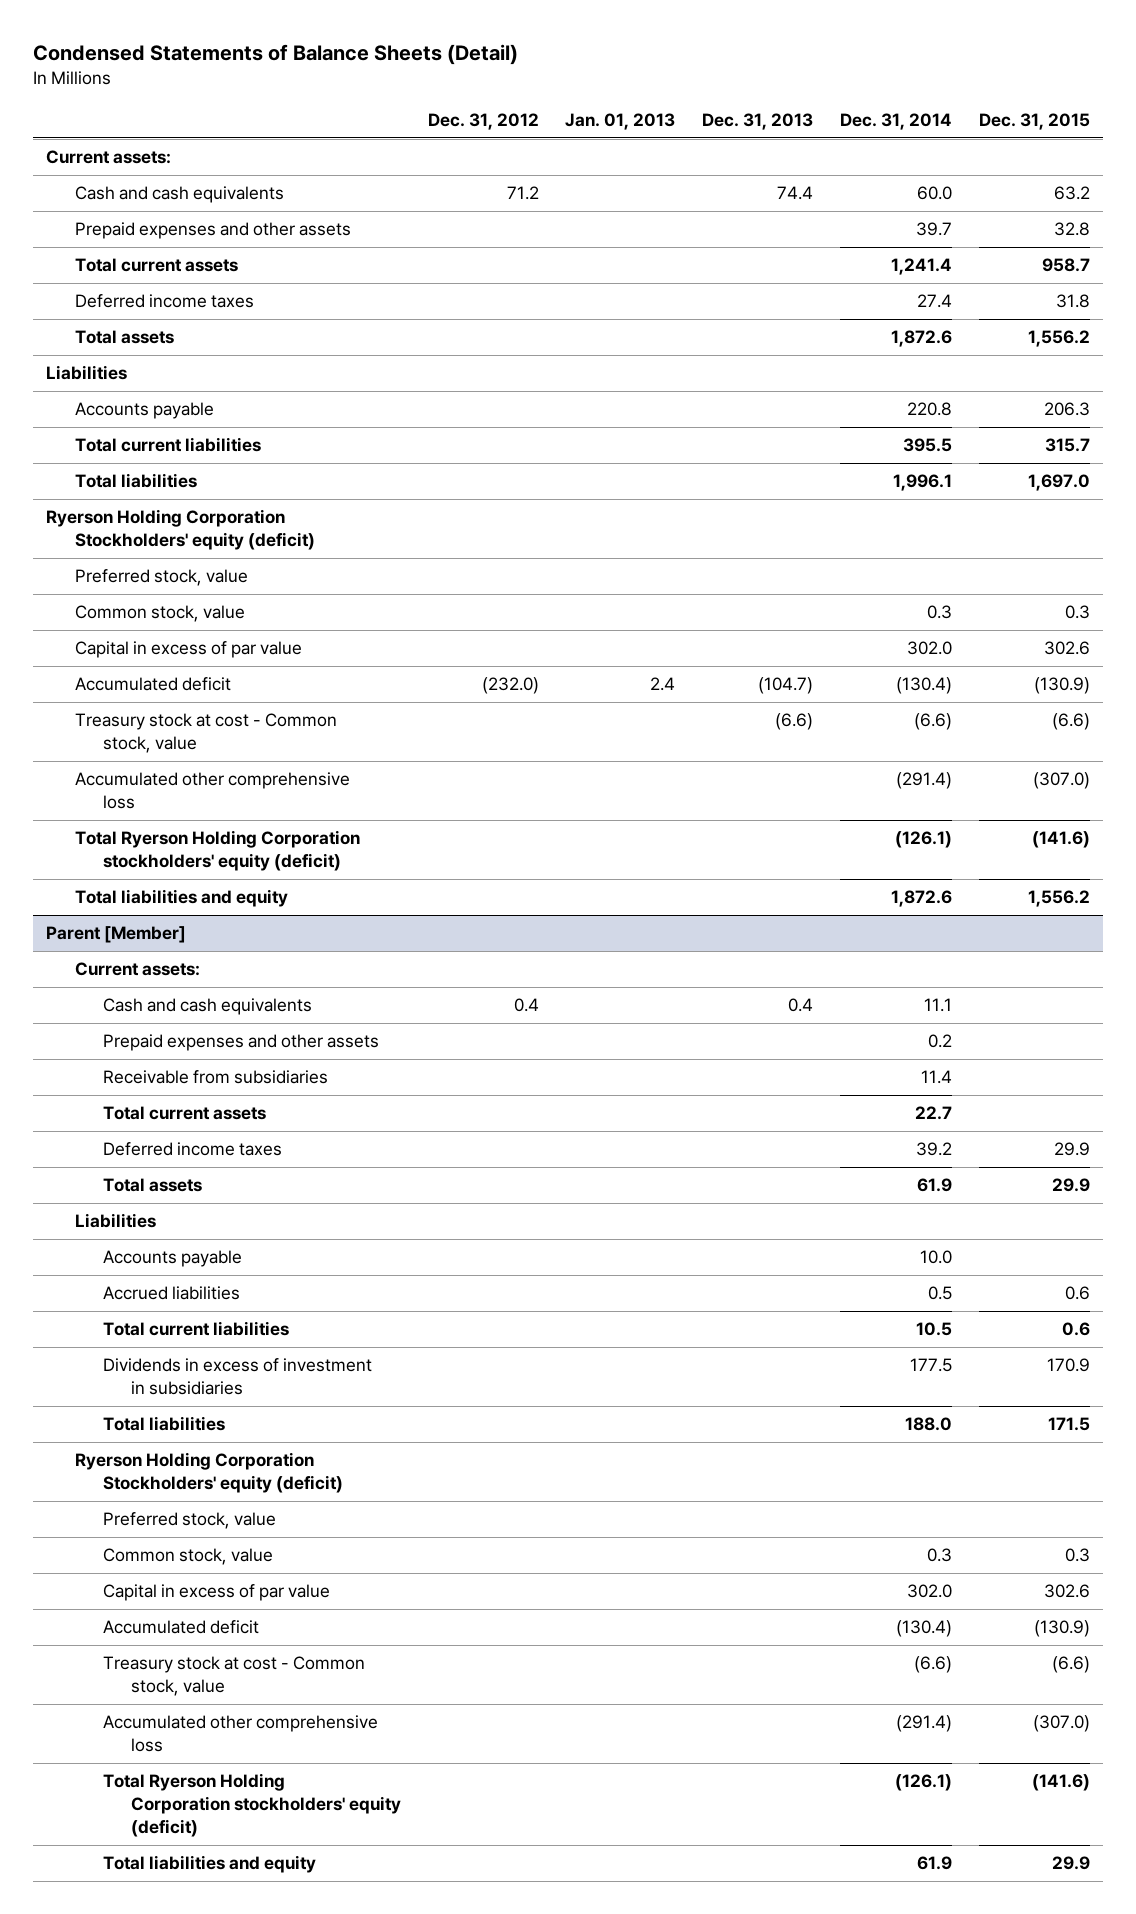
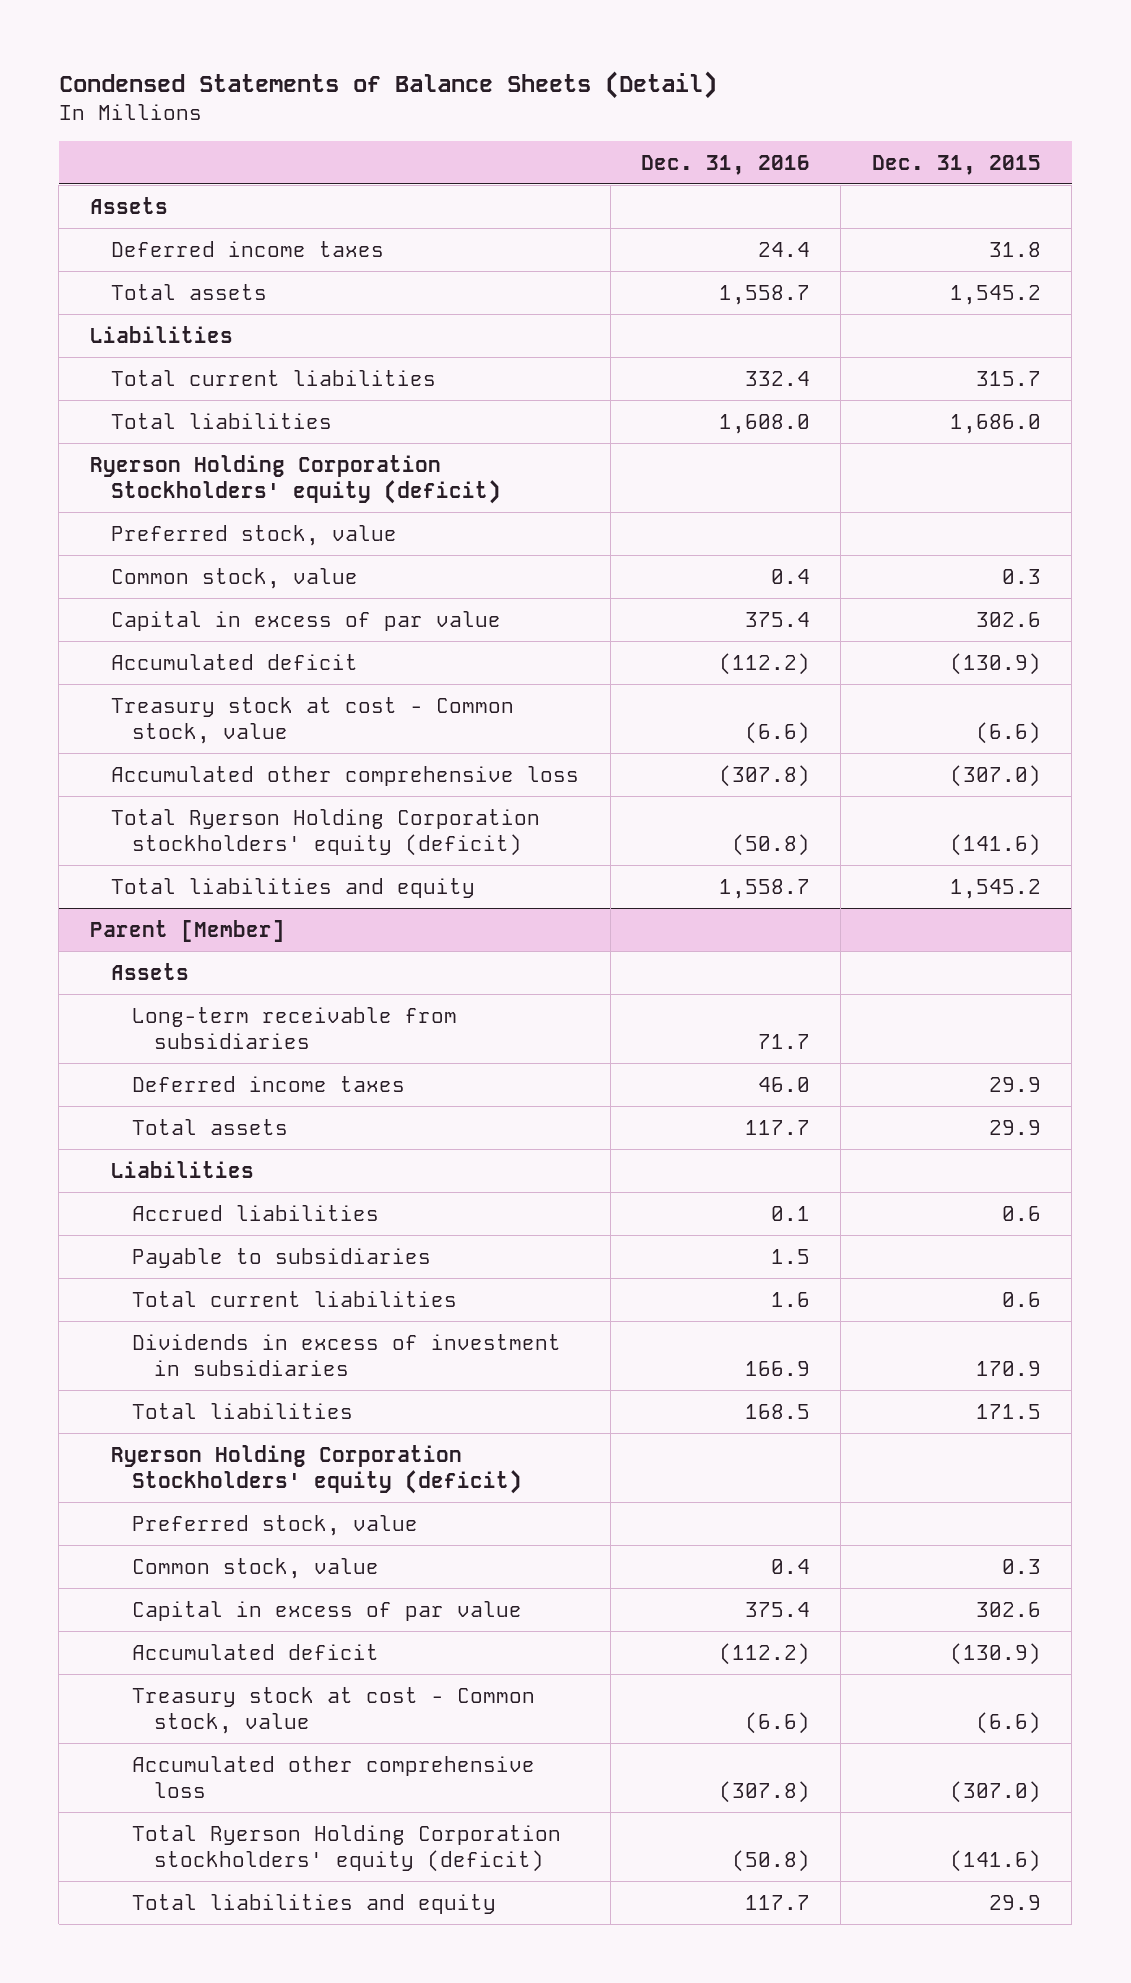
- | Dec. 31, 2012 | Jan. 01, 2013 | Dec. 31, 2013 | Dec. 31, 2014 | Dec. 31, 2015
+ | Dec. 31, 2016 | Dec. 31, 2015
- Current assets:
- Cash and cash equivalents | 71.2 | | 74.4 | 60.0 | 63.2
- Prepaid expenses and other assets | | | | 39.7 | 32.8
- Total current assets | | | | 1,241.4 | 958.7
+ Assets
- Total assets | | | | 1,872.6 | 1,556.2
+ Total assets | 1,558.7 | 1,545.2
- Accounts payable | | | | 220.8 | 206.3
- Total liabilities | | | | 1,996.1 | 1,697.0
+ Total liabilities | 1,608.0 | 1,686.0
- Total liabilities and equity | | | | 1,872.6 | 1,556.2
+ Total liabilities and equity | 1,558.7 | 1,545.2
@ Parent [Member]
- Current assets:
- Cash and cash equivalents | 0.4 | | 0.4 | 11.1 |
- Prepaid expenses and other assets | | | | 0.2 |
- Receivable from subsidiaries | | | | 11.4 |
- Total current assets | | | | 22.7 |
+ Assets
+ Long-term receivable from subsidiaries | 71.7 |
- Accounts payable | | | | 10.0 |
+ Payable to subsidiaries | 1.5 |

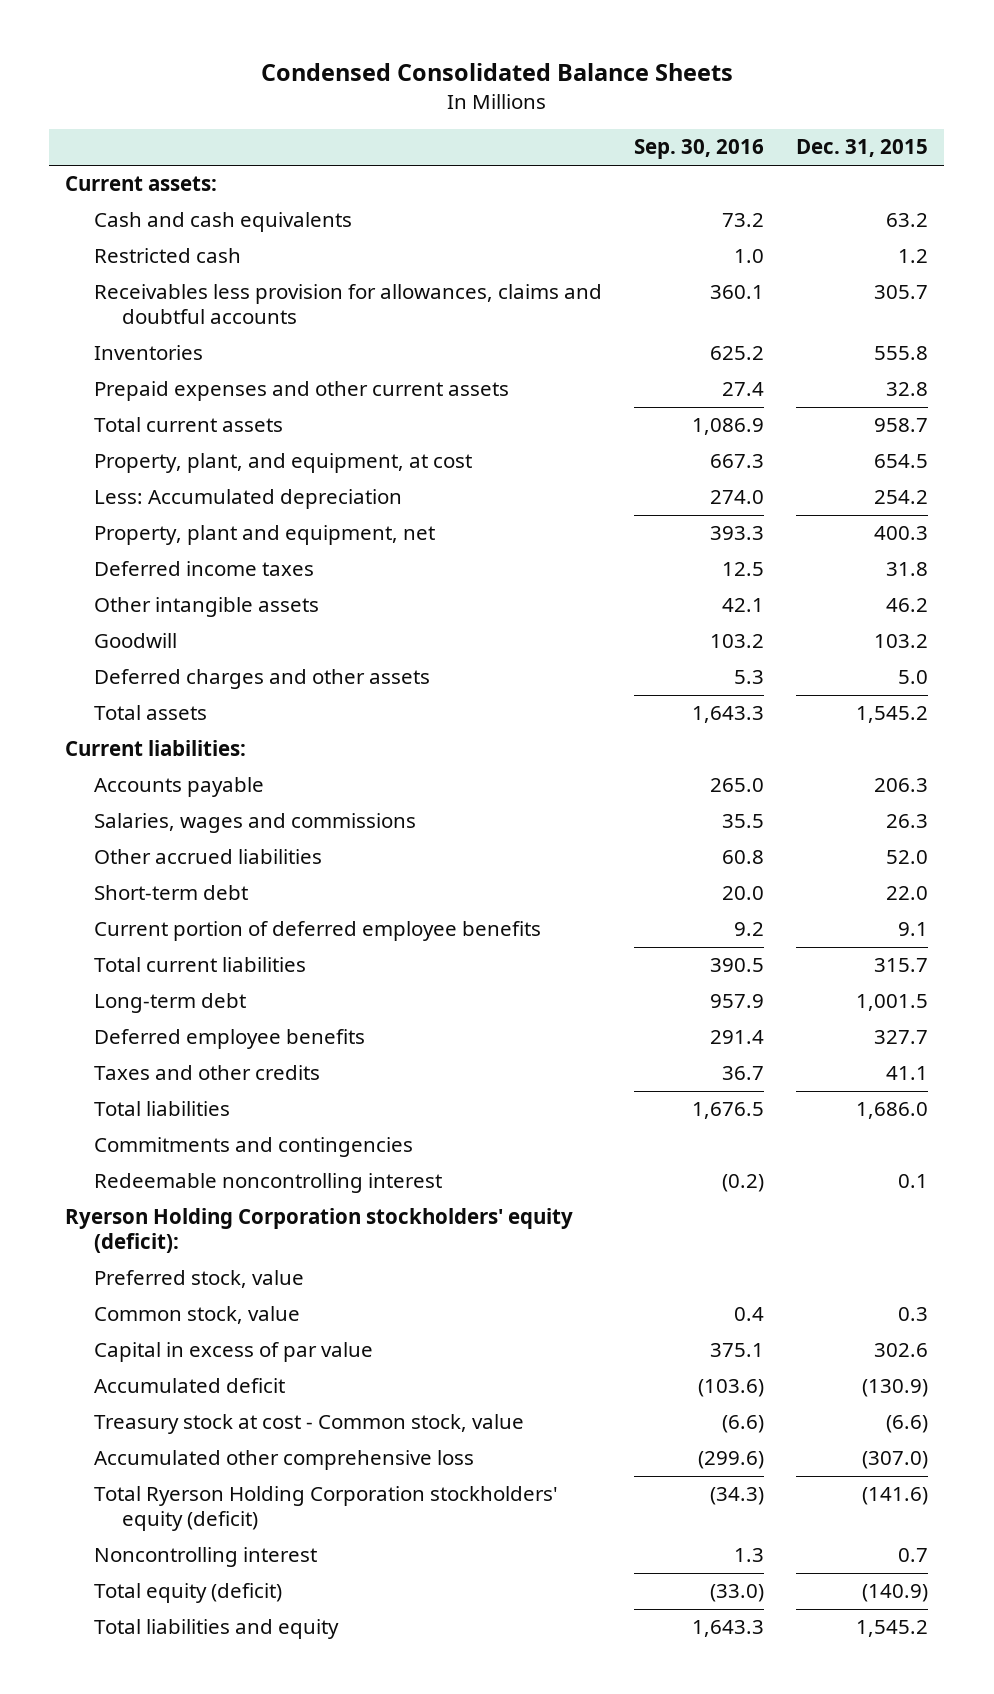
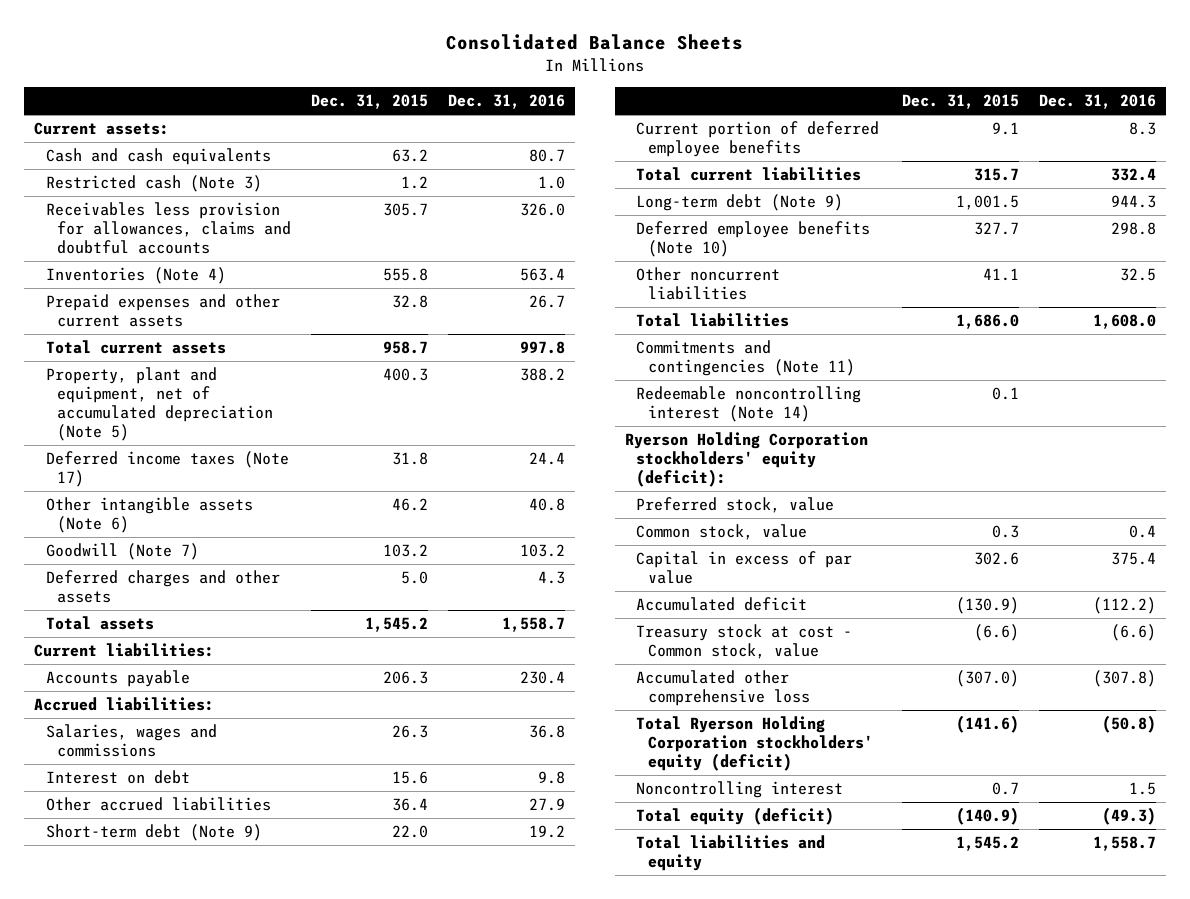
- Condensed Consolidated Balance Sheets
+ Consolidated Balance Sheets
- | Sep. 30, 2016 | Dec. 31, 2015
+ | Dec. 31, 2015 | Dec. 31, 2016
- Restricted cash | 1.0 | 1.2
+ Restricted cash (Note 3) | 1.2 | 1.0
- Inventories | 625.2 | 555.8
+ Inventories (Note 4) | 555.8 | 563.4
- Property, plant, and equipment, at cost | 667.3 | 654.5
- Less: Accumulated depreciation | 274.0 | 254.2
- Property, plant and equipment, net | 393.3 | 400.3
- Deferred income taxes | 12.5 | 31.8
- Other intangible assets | 42.1 | 46.2
- Goodwill | 103.2 | 103.2
+ Property, plant and equipment, net of accumulated depreciation (Note 5) | 400.3 | 388.2
+ Deferred income taxes (Note 17) | 31.8 | 24.4
+ Other intangible assets (Note 6) | 46.2 | 40.8
+ Goodwill (Note 7) | 103.2 | 103.2
+ Accrued liabilities:
- Other accrued liabilities | 60.8 | 52.0
- Short-term debt | 20.0 | 22.0
+ Interest on debt | 15.6 | 9.8
+ Other accrued liabilities | 36.4 | 27.9
+ Short-term debt (Note 9) | 22.0 | 19.2
- Long-term debt | 957.9 | 1,001.5
- Deferred employee benefits | 291.4 | 327.7
- Taxes and other credits | 36.7 | 41.1
+ Long-term debt (Note 9) | 1,001.5 | 944.3
+ Deferred employee benefits (Note 10) | 327.7 | 298.8
+ Other noncurrent liabilities | 41.1 | 32.5
- Commitments and contingencies
- Redeemable noncontrolling interest | (0.2) | 0.1
+ Commitments and contingencies (Note 11)
+ Redeemable noncontrolling interest (Note 14) | 0.1 |

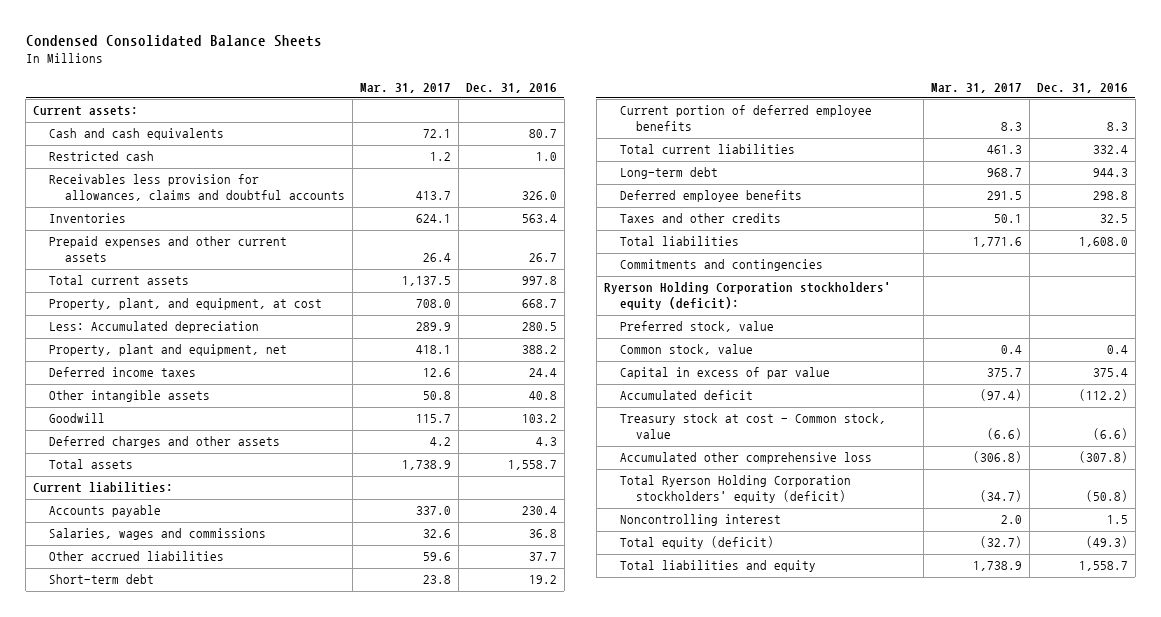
- Consolidated Balance Sheets
+ Condensed Consolidated Balance Sheets
- | Dec. 31, 2015 | Dec. 31, 2016
+ | Mar. 31, 2017 | Dec. 31, 2016
- Restricted cash (Note 3) | 1.2 | 1.0
+ Restricted cash | 1.2 | 1.0
- Inventories (Note 4) | 555.8 | 563.4
+ Inventories | 624.1 | 563.4
- Property, plant and equipment, net of accumulated depreciation (Note 5) | 400.3 | 388.2
- Deferred income taxes (Note 17) | 31.8 | 24.4
- Other intangible assets (Note 6) | 46.2 | 40.8
- Goodwill (Note 7) | 103.2 | 103.2
+ Property, plant, and equipment, at cost | 708.0 | 668.7
+ Less: Accumulated depreciation | 289.9 | 280.5
+ Property, plant and equipment, net | 418.1 | 388.2
+ Deferred income taxes | 12.6 | 24.4
+ Other intangible assets | 50.8 | 40.8
+ Goodwill | 115.7 | 103.2
- Accrued liabilities:
- Interest on debt | 15.6 | 9.8
- Other accrued liabilities | 36.4 | 27.9
- Short-term debt (Note 9) | 22.0 | 19.2
+ Other accrued liabilities | 59.6 | 37.7
+ Short-term debt | 23.8 | 19.2
- Long-term debt (Note 9) | 1,001.5 | 944.3
- Deferred employee benefits (Note 10) | 327.7 | 298.8
- Other noncurrent liabilities | 41.1 | 32.5
+ Long-term debt | 968.7 | 944.3
+ Deferred employee benefits | 291.5 | 298.8
+ Taxes and other credits | 50.1 | 32.5
- Commitments and contingencies (Note 11)
- Redeemable noncontrolling interest (Note 14) | 0.1 |
+ Commitments and contingencies

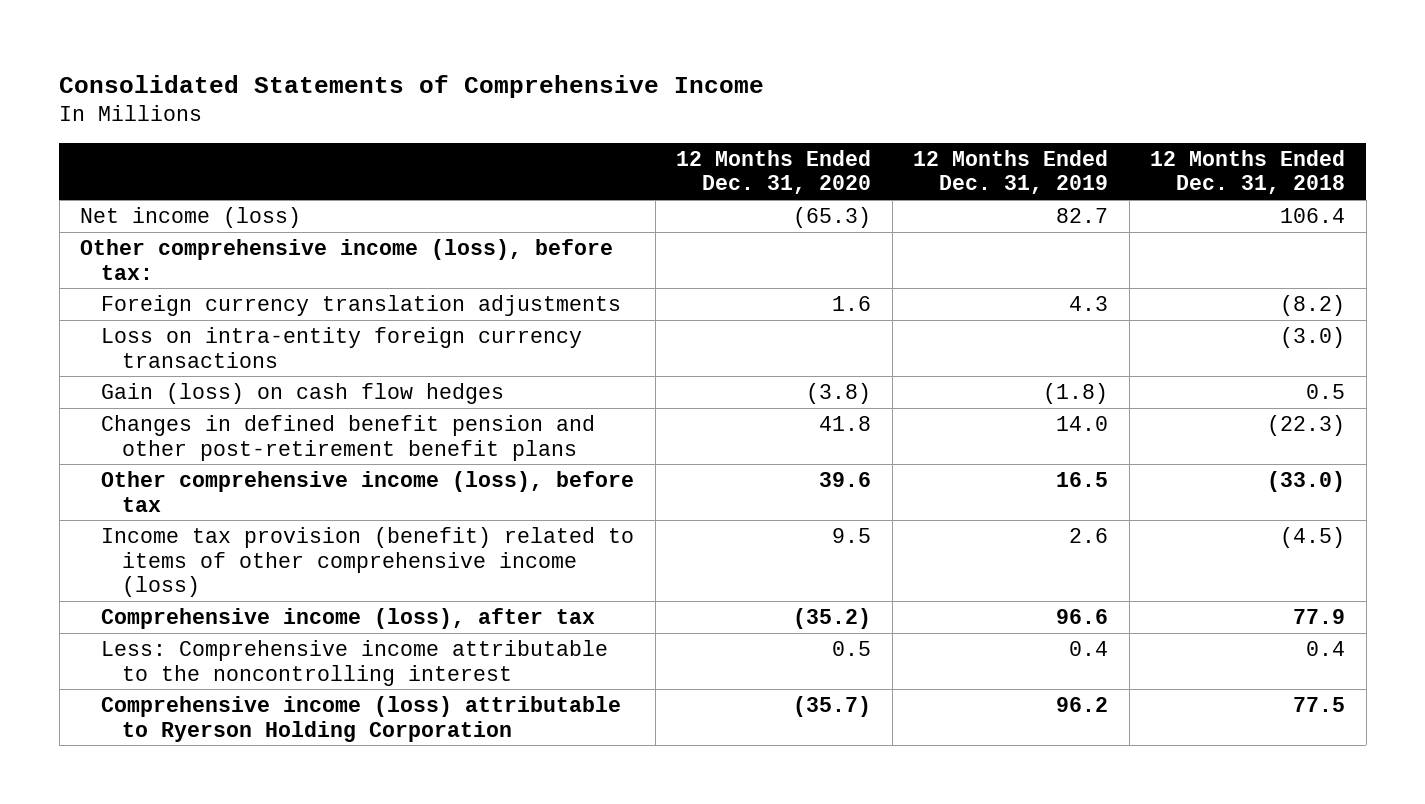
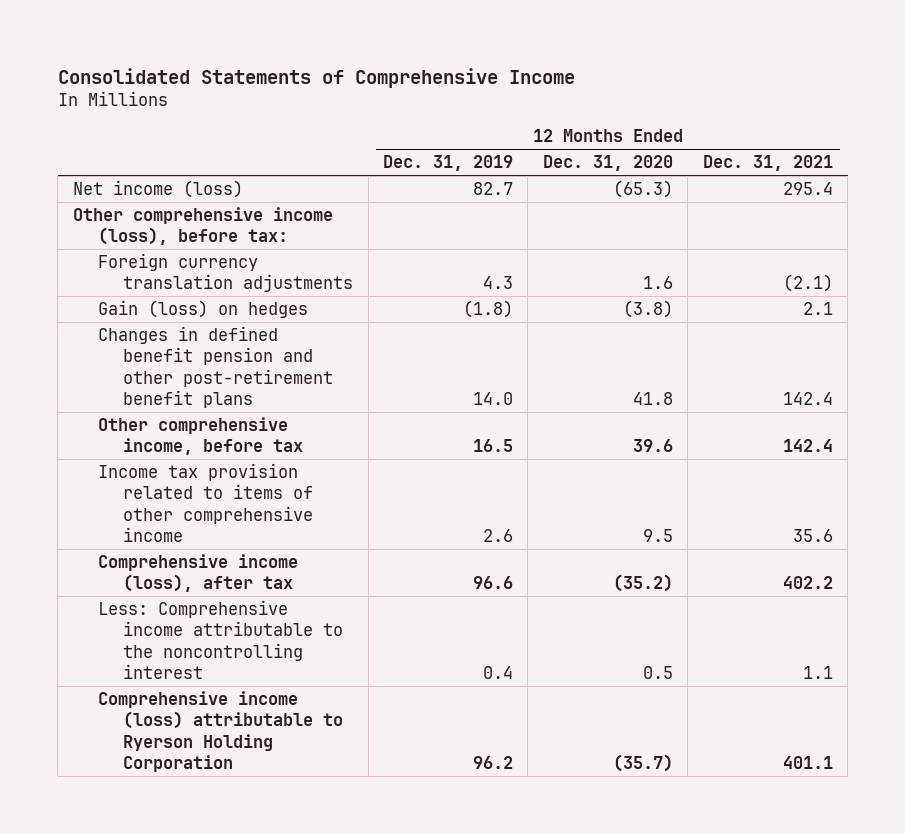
- | 12 Months Ended Dec. 31, 2020 | 12 Months Ended Dec. 31, 2019 | 12 Months Ended Dec. 31, 2018
+ | 12 Months Ended Dec. 31, 2019 | 12 Months Ended Dec. 31, 2020 | 12 Months Ended Dec. 31, 2021
- Loss on intra-entity foreign currency transactions | | | (3.0)
- Gain (loss) on cash flow hedges | (3.8) | (1.8) | 0.5
+ Gain (loss) on hedges | (1.8) | (3.8) | 2.1
- Other comprehensive income (loss), before tax | 39.6 | 16.5 | (33.0)
- Income tax provision (benefit) related to items of other comprehensive income (loss) | 9.5 | 2.6 | (4.5)
+ Other comprehensive income, before tax | 16.5 | 39.6 | 142.4
+ Income tax provision related to items of other comprehensive income | 2.6 | 9.5 | 35.6

